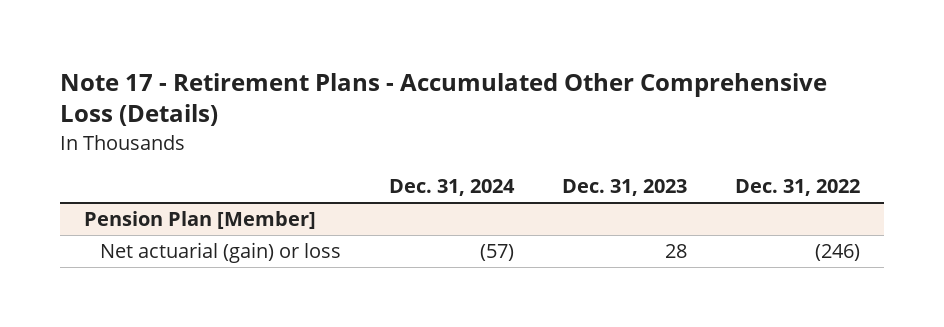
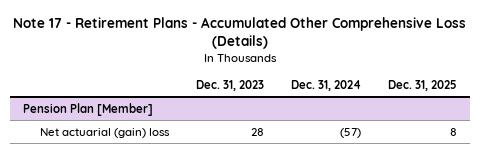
- | Dec. 31, 2024 | Dec. 31, 2023 | Dec. 31, 2022
+ | Dec. 31, 2023 | Dec. 31, 2024 | Dec. 31, 2025
@ Pension Plan [Member]
- Net actuarial (gain) or loss | (57) | 28 | (246)
+ Net actuarial (gain) loss | 28 | (57) | 8

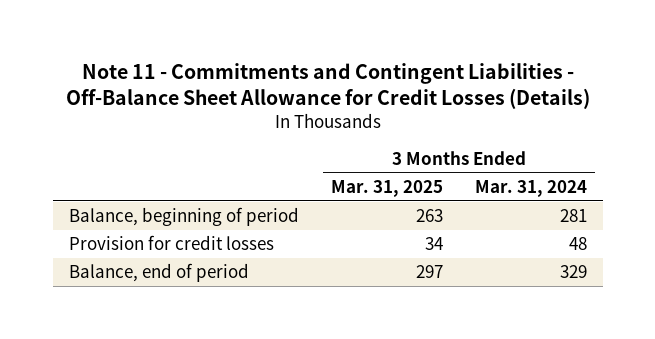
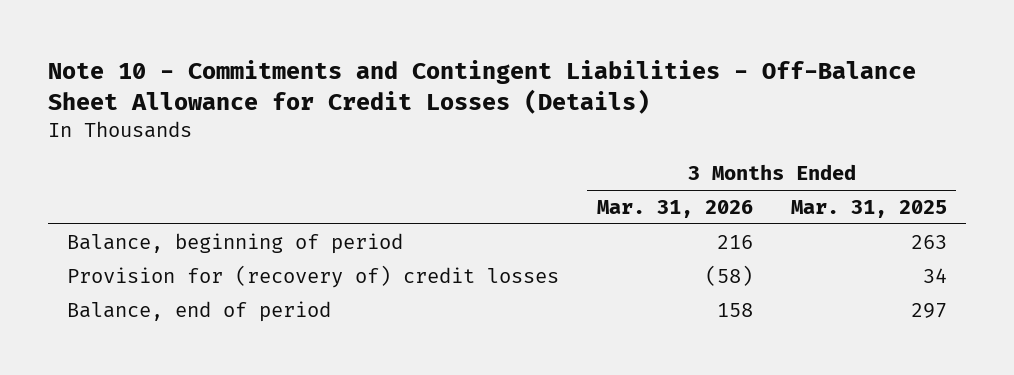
- Note 11 - Commitments and Contingent Liabilities - Off-Balance Sheet Allowance for Credit Losses (Details)
+ Note 10 - Commitments and Contingent Liabilities - Off-Balance Sheet Allowance for Credit Losses (Details)
- | 3 Months Ended Mar. 31, 2025 | 3 Months Ended Mar. 31, 2024
+ | 3 Months Ended Mar. 31, 2026 | 3 Months Ended Mar. 31, 2025
- Provision for credit losses | 34 | 48
+ Provision for (recovery of) credit losses | (58) | 34

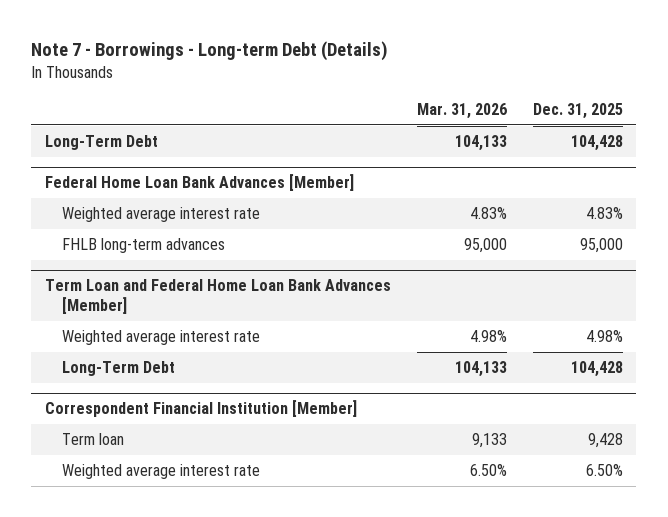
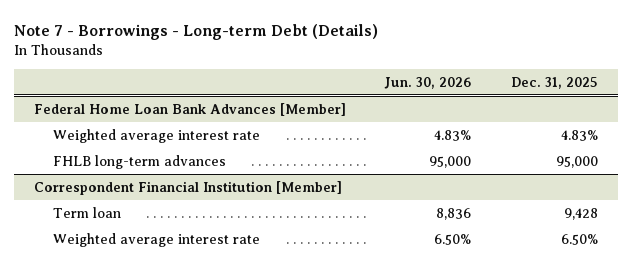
- | Mar. 31, 2026 | Dec. 31, 2025
+ | Jun. 30, 2026 | Dec. 31, 2025
- Long-Term Debt | 104,133 | 104,428
- Term Loan and Federal Home Loan Bank Advances [Member]
- Weighted average interest rate | 4.98% | 4.98%
- Long-Term Debt | 104,133 | 104,428

